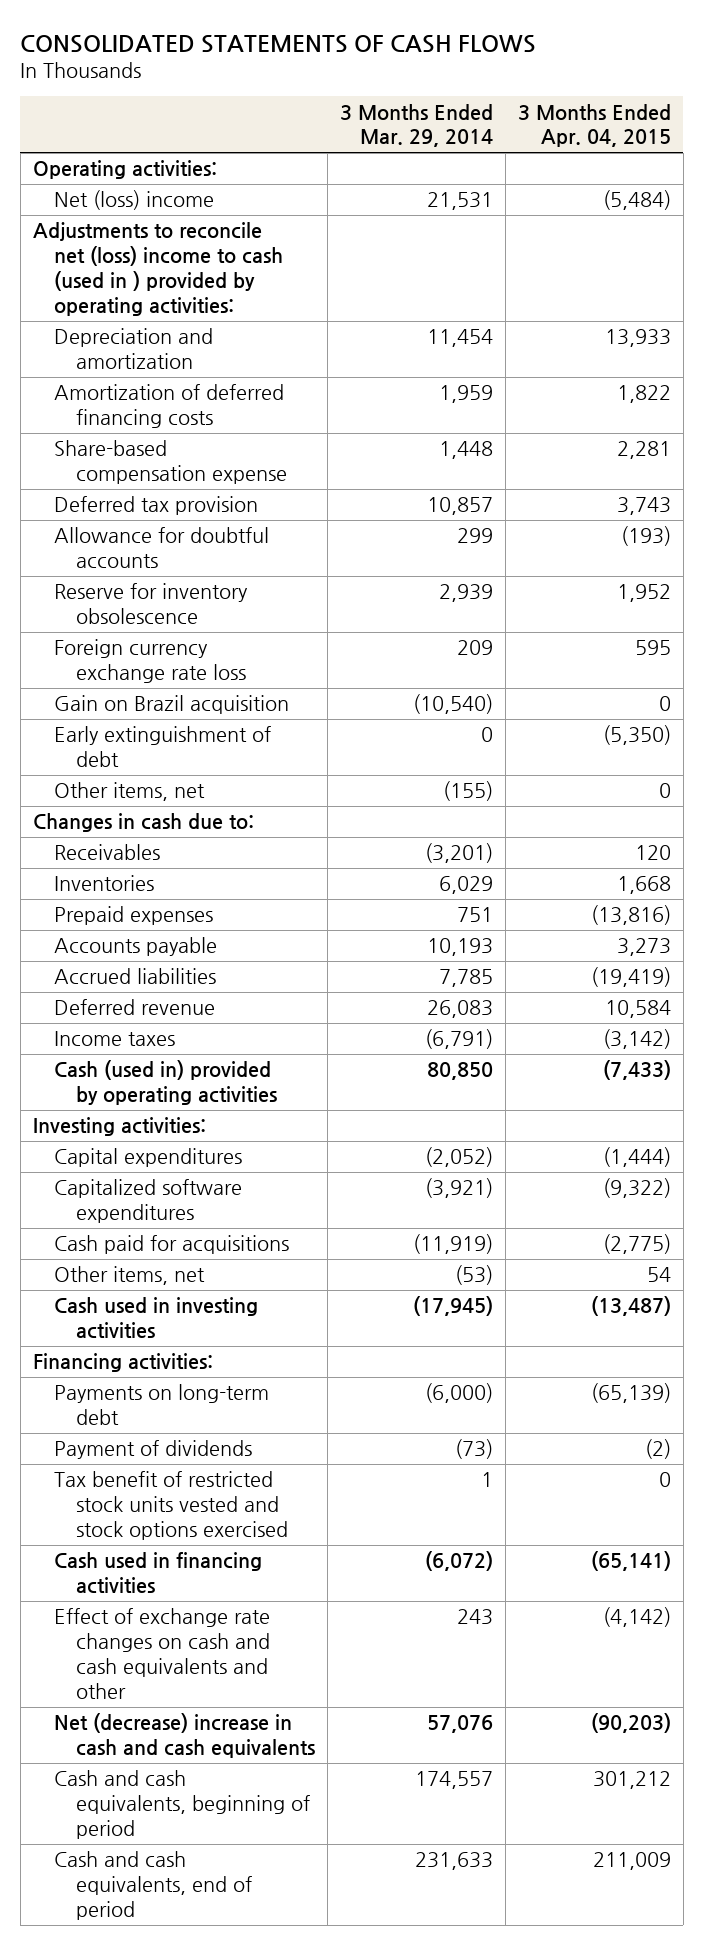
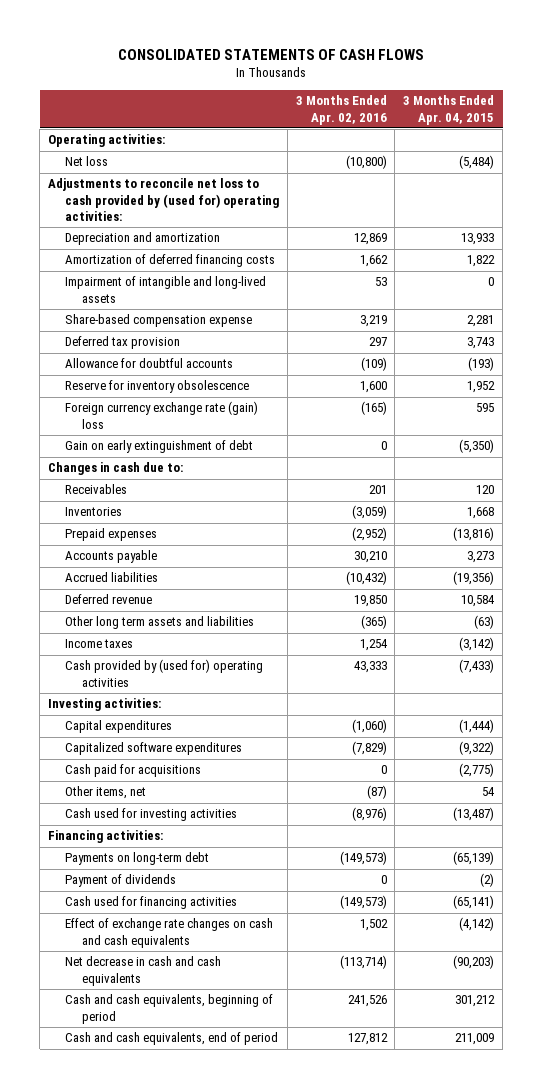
- | 3 Months Ended Mar. 29, 2014 | 3 Months Ended Apr. 04, 2015
+ | 3 Months Ended Apr. 02, 2016 | 3 Months Ended Apr. 04, 2015
- Net (loss) income | 21,531 | (5,484)
- Adjustments to reconcile net (loss) income to cash (used in ) provided by operating activities:
+ Net loss | (10,800) | (5,484)
+ Adjustments to reconcile net loss to cash provided by (used for) operating activities:
+ Impairment of intangible and long-lived assets | 53 | 0
- Foreign currency exchange rate loss | 209 | 595
- Gain on Brazil acquisition | (10,540) | 0
- Early extinguishment of debt | 0 | (5,350)
- Other items, net | (155) | 0
+ Foreign currency exchange rate (gain) loss | (165) | 595
+ Gain on early extinguishment of debt | 0 | (5,350)
- Accrued liabilities | 7,785 | (19,419)
+ Accrued liabilities | (10,432) | (19,356)
+ Other long term assets and liabilities | (365) | (63)
- Cash (used in) provided by operating activities | 80,850 | (7,433)
+ Cash provided by (used for) operating activities | 43,333 | (7,433)
- Cash used in investing activities | (17,945) | (13,487)
+ Cash used for investing activities | (8,976) | (13,487)
- Tax benefit of restricted stock units vested and stock options exercised | 1 | 0
- Cash used in financing activities | (6,072) | (65,141)
- Effect of exchange rate changes on cash and cash equivalents and other | 243 | (4,142)
- Net (decrease) increase in cash and cash equivalents | 57,076 | (90,203)
+ Cash used for financing activities | (149,573) | (65,141)
+ Effect of exchange rate changes on cash and cash equivalents | 1,502 | (4,142)
+ Net decrease in cash and cash equivalents | (113,714) | (90,203)

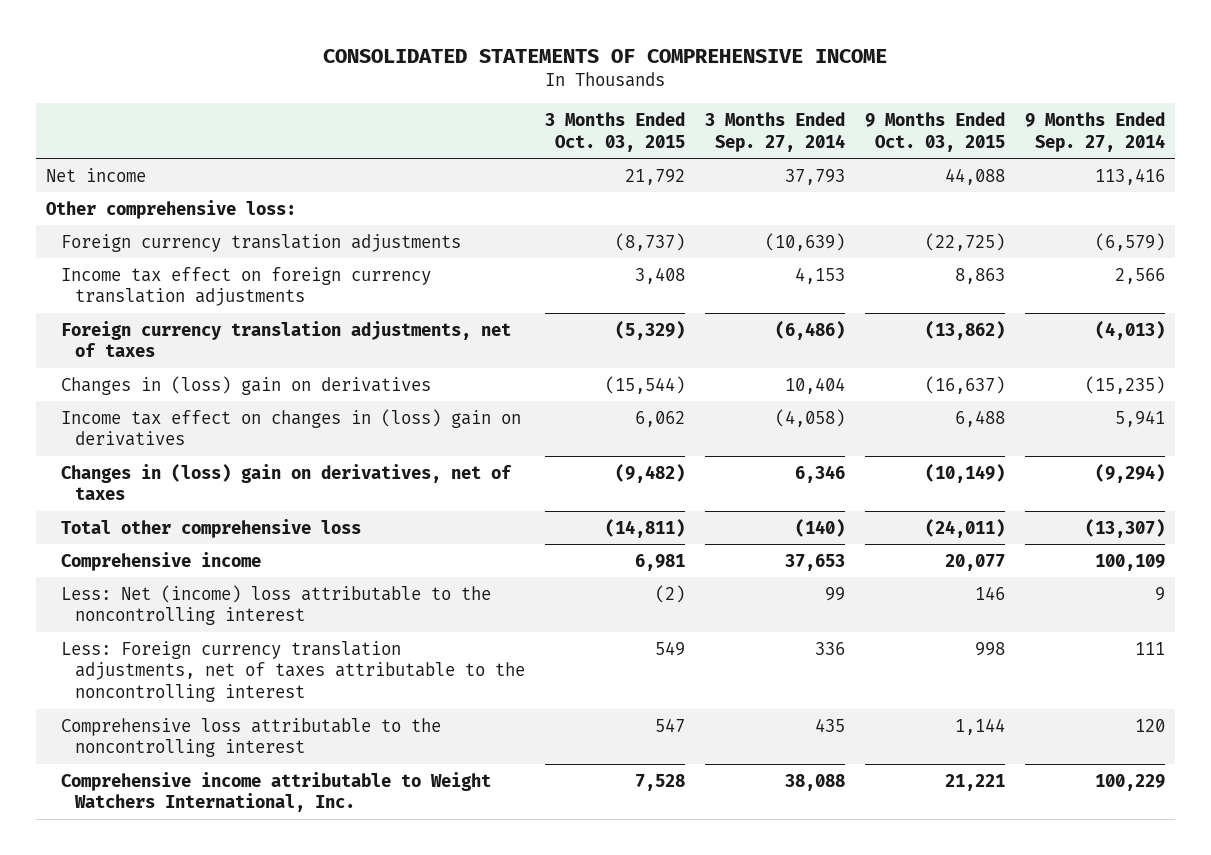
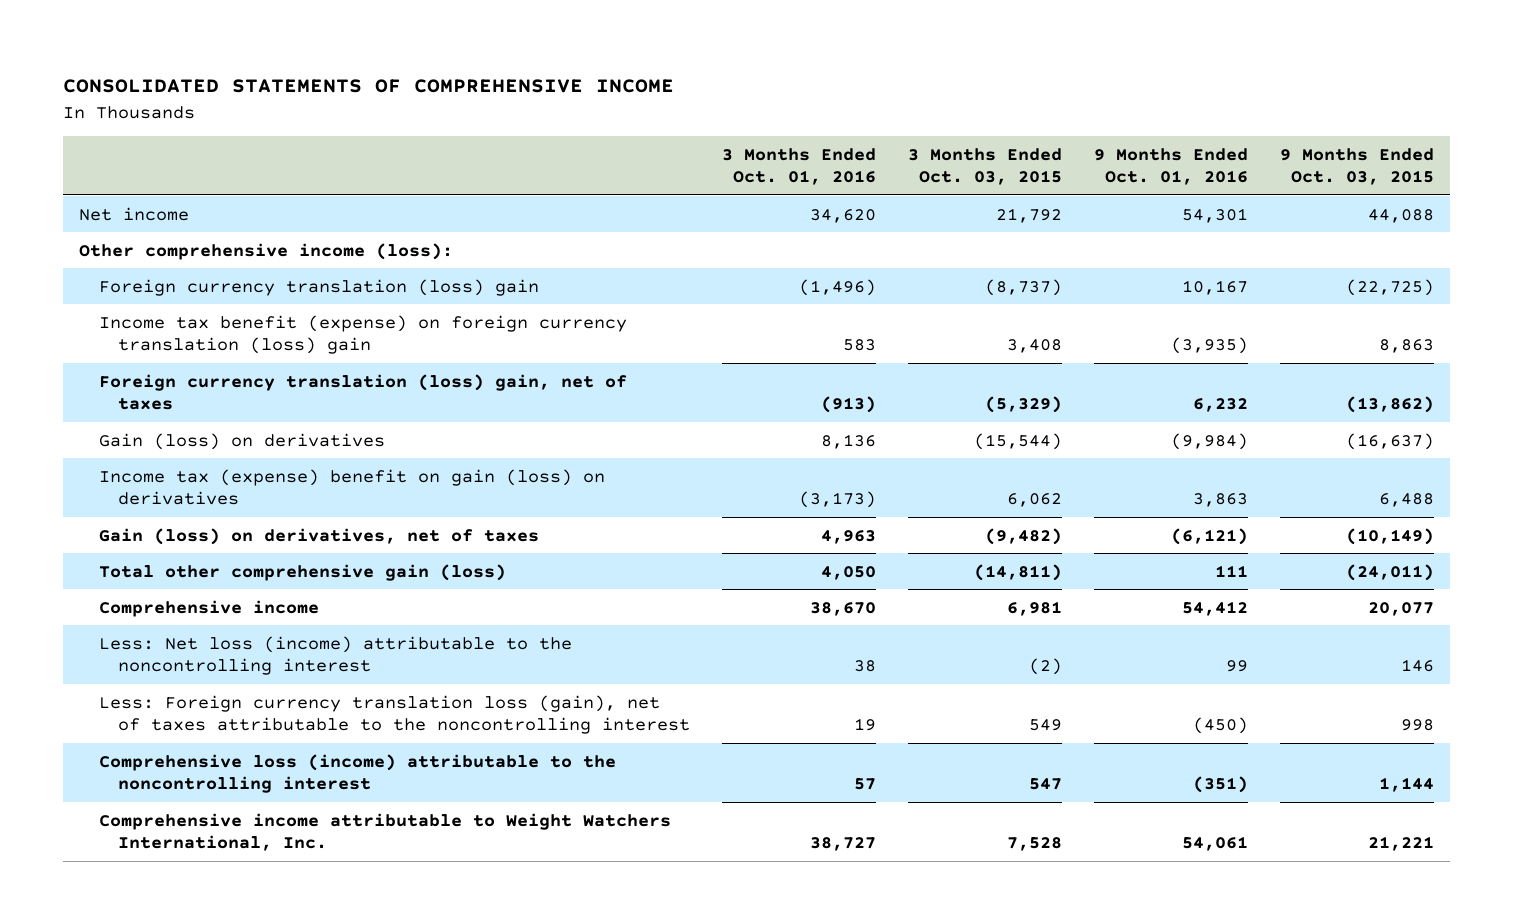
- | 3 Months Ended Oct. 03, 2015 | 3 Months Ended Sep. 27, 2014 | 9 Months Ended Oct. 03, 2015 | 9 Months Ended Sep. 27, 2014
+ | 3 Months Ended Oct. 01, 2016 | 3 Months Ended Oct. 03, 2015 | 9 Months Ended Oct. 01, 2016 | 9 Months Ended Oct. 03, 2015
- Other comprehensive loss:
- Foreign currency translation adjustments | (8,737) | (10,639) | (22,725) | (6,579)
- Income tax effect on foreign currency translation adjustments | 3,408 | 4,153 | 8,863 | 2,566
- Foreign currency translation adjustments, net of taxes | (5,329) | (6,486) | (13,862) | (4,013)
- Changes in (loss) gain on derivatives | (15,544) | 10,404 | (16,637) | (15,235)
- Income tax effect on changes in (loss) gain on derivatives | 6,062 | (4,058) | 6,488 | 5,941
- Changes in (loss) gain on derivatives, net of taxes | (9,482) | 6,346 | (10,149) | (9,294)
- Total other comprehensive loss | (14,811) | (140) | (24,011) | (13,307)
+ Other comprehensive income (loss):
+ Foreign currency translation (loss) gain | (1,496) | (8,737) | 10,167 | (22,725)
+ Income tax benefit (expense) on foreign currency translation (loss) gain | 583 | 3,408 | (3,935) | 8,863
+ Foreign currency translation (loss) gain, net of taxes | (913) | (5,329) | 6,232 | (13,862)
+ Gain (loss) on derivatives | 8,136 | (15,544) | (9,984) | (16,637)
+ Income tax (expense) benefit on gain (loss) on derivatives | (3,173) | 6,062 | 3,863 | 6,488
+ Gain (loss) on derivatives, net of taxes | 4,963 | (9,482) | (6,121) | (10,149)
+ Total other comprehensive gain (loss) | 4,050 | (14,811) | 111 | (24,011)
- Less: Net (income) loss attributable to the noncontrolling interest | (2) | 99 | 146 | 9
- Less: Foreign currency translation adjustments, net of taxes attributable to the noncontrolling interest | 549 | 336 | 998 | 111
- Comprehensive loss attributable to the noncontrolling interest | 547 | 435 | 1,144 | 120
+ Less: Net loss (income) attributable to the noncontrolling interest | 38 | (2) | 99 | 146
+ Less: Foreign currency translation loss (gain), net of taxes attributable to the noncontrolling interest | 19 | 549 | (450) | 998
+ Comprehensive loss (income) attributable to the noncontrolling interest | 57 | 547 | (351) | 1,144

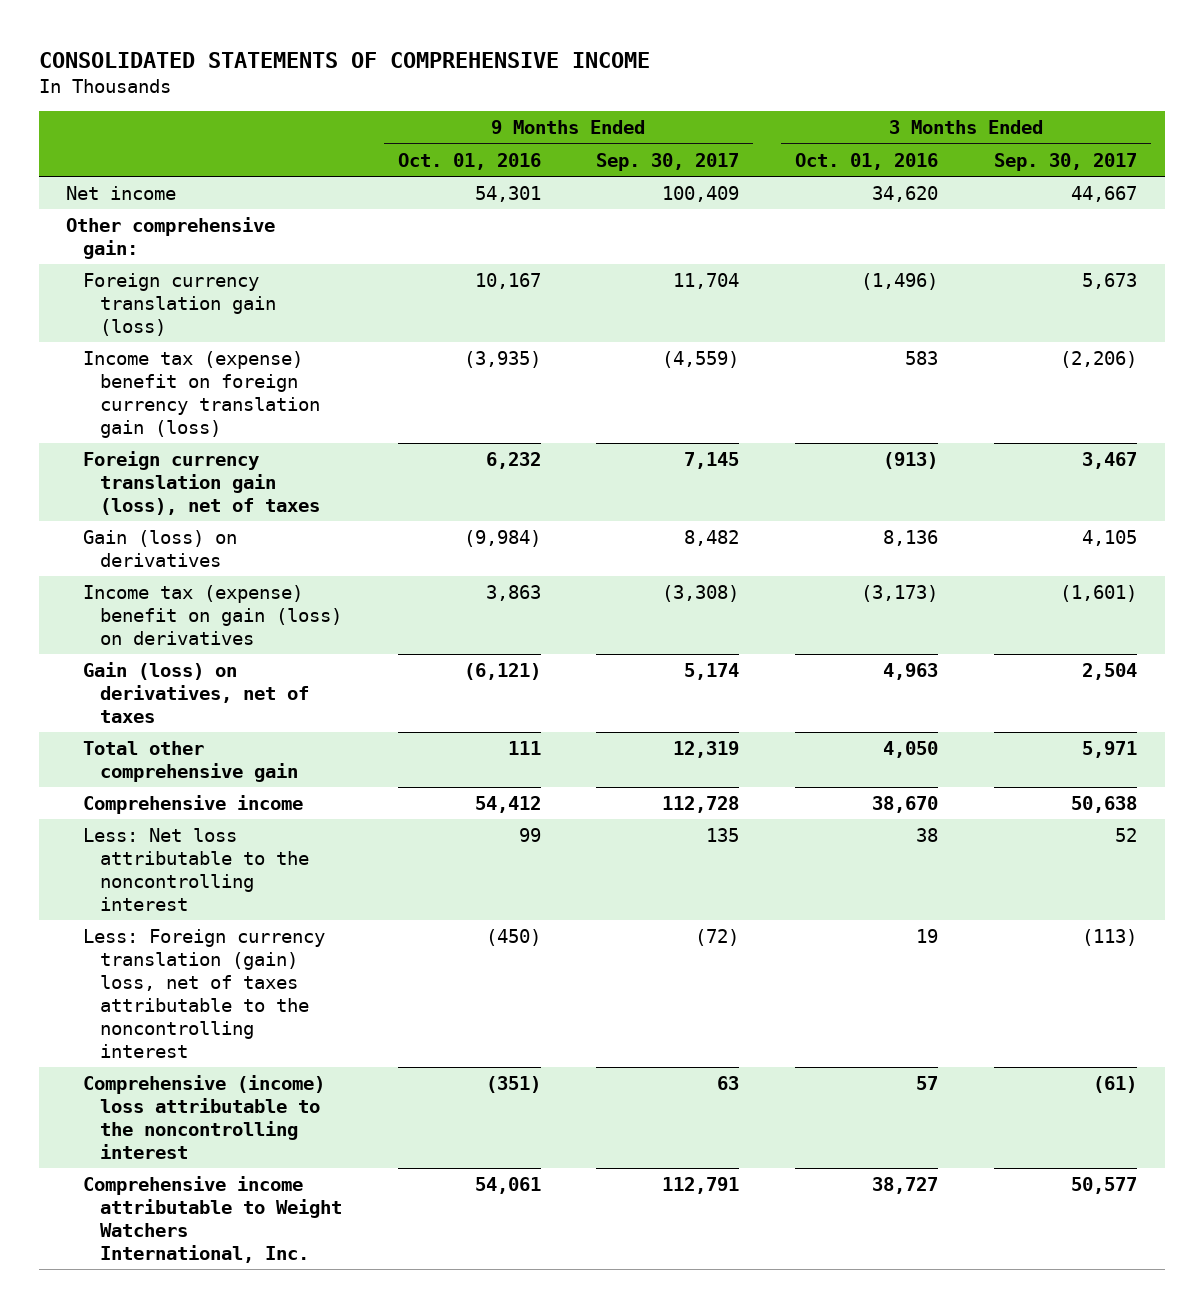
- | 3 Months Ended Oct. 01, 2016 | 3 Months Ended Oct. 03, 2015 | 9 Months Ended Oct. 01, 2016 | 9 Months Ended Oct. 03, 2015
+ | 9 Months Ended Oct. 01, 2016 | 9 Months Ended Sep. 30, 2017 | 3 Months Ended Oct. 01, 2016 | 3 Months Ended Sep. 30, 2017
- Other comprehensive income (loss):
- Foreign currency translation (loss) gain | (1,496) | (8,737) | 10,167 | (22,725)
- Income tax benefit (expense) on foreign currency translation (loss) gain | 583 | 3,408 | (3,935) | 8,863
- Foreign currency translation (loss) gain, net of taxes | (913) | (5,329) | 6,232 | (13,862)
+ Other comprehensive gain:
+ Foreign currency translation gain (loss) | 10,167 | 11,704 | (1,496) | 5,673
+ Income tax (expense) benefit on foreign currency translation gain (loss) | (3,935) | (4,559) | 583 | (2,206)
+ Foreign currency translation gain (loss), net of taxes | 6,232 | 7,145 | (913) | 3,467
- Total other comprehensive gain (loss) | 4,050 | (14,811) | 111 | (24,011)
+ Total other comprehensive gain | 111 | 12,319 | 4,050 | 5,971
- Less: Net loss (income) attributable to the noncontrolling interest | 38 | (2) | 99 | 146
- Less: Foreign currency translation loss (gain), net of taxes attributable to the noncontrolling interest | 19 | 549 | (450) | 998
- Comprehensive loss (income) attributable to the noncontrolling interest | 57 | 547 | (351) | 1,144
+ Less: Net loss attributable to the noncontrolling interest | 99 | 135 | 38 | 52
+ Less: Foreign currency translation (gain) loss, net of taxes attributable to the noncontrolling interest | (450) | (72) | 19 | (113)
+ Comprehensive (income) loss attributable to the noncontrolling interest | (351) | 63 | 57 | (61)

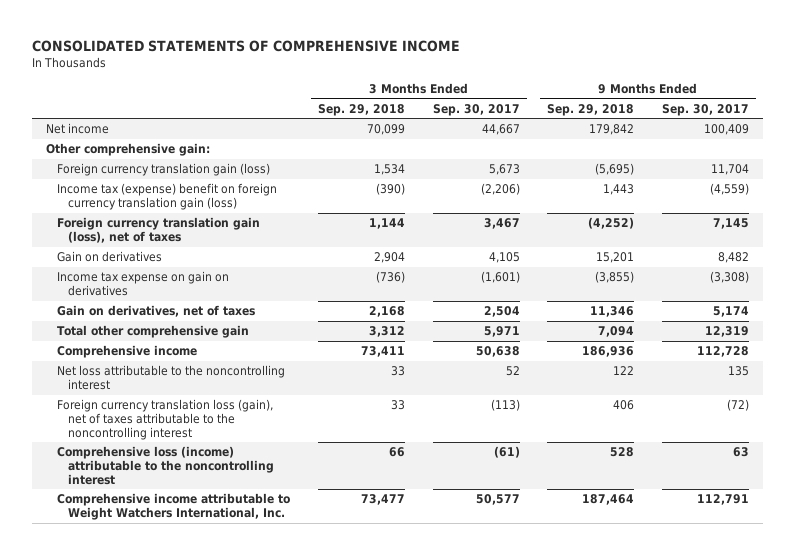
- | 9 Months Ended Oct. 01, 2016 | 9 Months Ended Sep. 30, 2017 | 3 Months Ended Oct. 01, 2016 | 3 Months Ended Sep. 30, 2017
+ | 3 Months Ended Sep. 29, 2018 | 3 Months Ended Sep. 30, 2017 | 9 Months Ended Sep. 29, 2018 | 9 Months Ended Sep. 30, 2017
- Gain (loss) on derivatives | (9,984) | 8,482 | 8,136 | 4,105
- Income tax (expense) benefit on gain (loss) on derivatives | 3,863 | (3,308) | (3,173) | (1,601)
- Gain (loss) on derivatives, net of taxes | (6,121) | 5,174 | 4,963 | 2,504
+ Gain on derivatives | 2,904 | 4,105 | 15,201 | 8,482
+ Income tax expense on gain on derivatives | (736) | (1,601) | (3,855) | (3,308)
+ Gain on derivatives, net of taxes | 2,168 | 2,504 | 11,346 | 5,174
- Less: Net loss attributable to the noncontrolling interest | 99 | 135 | 38 | 52
- Less: Foreign currency translation (gain) loss, net of taxes attributable to the noncontrolling interest | (450) | (72) | 19 | (113)
- Comprehensive (income) loss attributable to the noncontrolling interest | (351) | 63 | 57 | (61)
+ Net loss attributable to the noncontrolling interest | 33 | 52 | 122 | 135
+ Foreign currency translation loss (gain), net of taxes attributable to the noncontrolling interest | 33 | (113) | 406 | (72)
+ Comprehensive loss (income) attributable to the noncontrolling interest | 66 | (61) | 528 | 63

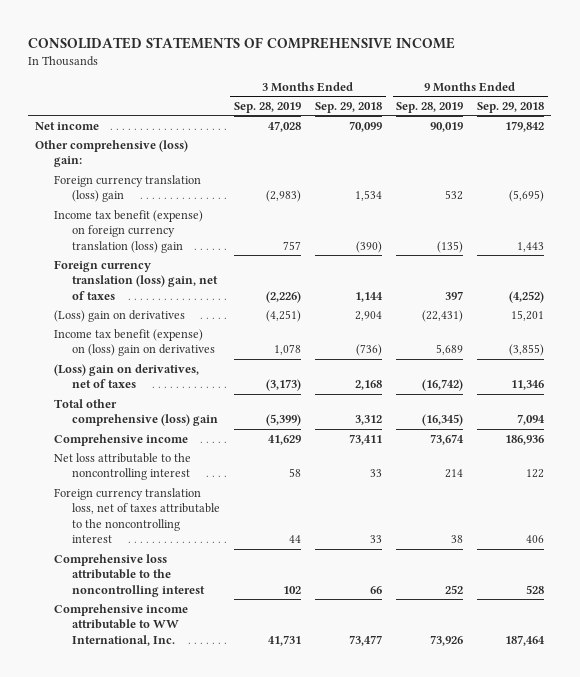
- | 3 Months Ended Sep. 29, 2018 | 3 Months Ended Sep. 30, 2017 | 9 Months Ended Sep. 29, 2018 | 9 Months Ended Sep. 30, 2017
+ | 3 Months Ended Sep. 28, 2019 | 3 Months Ended Sep. 29, 2018 | 9 Months Ended Sep. 28, 2019 | 9 Months Ended Sep. 29, 2018
- Other comprehensive gain:
- Foreign currency translation gain (loss) | 1,534 | 5,673 | (5,695) | 11,704
- Income tax (expense) benefit on foreign currency translation gain (loss) | (390) | (2,206) | 1,443 | (4,559)
- Foreign currency translation gain (loss), net of taxes | 1,144 | 3,467 | (4,252) | 7,145
- Gain on derivatives | 2,904 | 4,105 | 15,201 | 8,482
- Income tax expense on gain on derivatives | (736) | (1,601) | (3,855) | (3,308)
- Gain on derivatives, net of taxes | 2,168 | 2,504 | 11,346 | 5,174
- Total other comprehensive gain | 3,312 | 5,971 | 7,094 | 12,319
+ Other comprehensive (loss) gain:
+ Foreign currency translation (loss) gain | (2,983) | 1,534 | 532 | (5,695)
+ Income tax benefit (expense) on foreign currency translation (loss) gain | 757 | (390) | (135) | 1,443
+ Foreign currency translation (loss) gain, net of taxes | (2,226) | 1,144 | 397 | (4,252)
+ (Loss) gain on derivatives | (4,251) | 2,904 | (22,431) | 15,201
+ Income tax benefit (expense) on (loss) gain on derivatives | 1,078 | (736) | 5,689 | (3,855)
+ (Loss) gain on derivatives, net of taxes | (3,173) | 2,168 | (16,742) | 11,346
+ Total other comprehensive (loss) gain | (5,399) | 3,312 | (16,345) | 7,094
- Foreign currency translation loss (gain), net of taxes attributable to the noncontrolling interest | 33 | (113) | 406 | (72)
- Comprehensive loss (income) attributable to the noncontrolling interest | 66 | (61) | 528 | 63
- Comprehensive income attributable to Weight Watchers International, Inc. | 73,477 | 50,577 | 187,464 | 112,791
+ Foreign currency translation loss, net of taxes attributable to the noncontrolling interest | 44 | 33 | 38 | 406
+ Comprehensive loss attributable to the noncontrolling interest | 102 | 66 | 252 | 528
+ Comprehensive income attributable to WW International, Inc. | 41,731 | 73,477 | 73,926 | 187,464

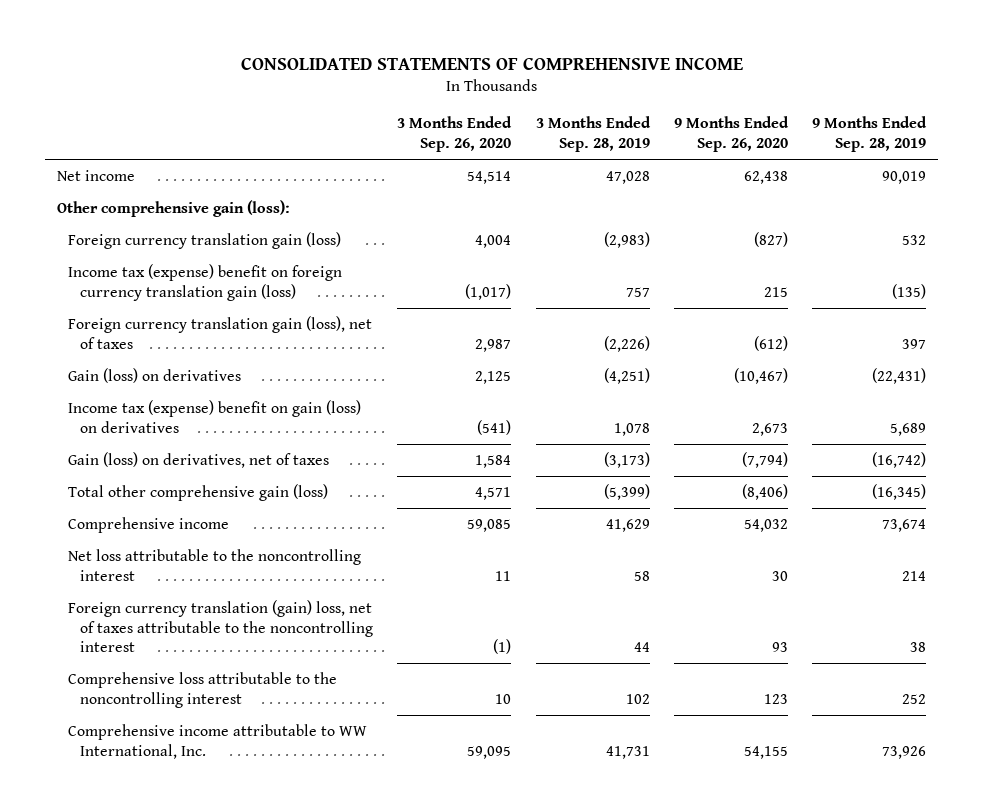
- | 3 Months Ended Sep. 28, 2019 | 3 Months Ended Sep. 29, 2018 | 9 Months Ended Sep. 28, 2019 | 9 Months Ended Sep. 29, 2018
+ | 3 Months Ended Sep. 26, 2020 | 3 Months Ended Sep. 28, 2019 | 9 Months Ended Sep. 26, 2020 | 9 Months Ended Sep. 28, 2019
- Other comprehensive (loss) gain:
- Foreign currency translation (loss) gain | (2,983) | 1,534 | 532 | (5,695)
- Income tax benefit (expense) on foreign currency translation (loss) gain | 757 | (390) | (135) | 1,443
- Foreign currency translation (loss) gain, net of taxes | (2,226) | 1,144 | 397 | (4,252)
- (Loss) gain on derivatives | (4,251) | 2,904 | (22,431) | 15,201
- Income tax benefit (expense) on (loss) gain on derivatives | 1,078 | (736) | 5,689 | (3,855)
- (Loss) gain on derivatives, net of taxes | (3,173) | 2,168 | (16,742) | 11,346
- Total other comprehensive (loss) gain | (5,399) | 3,312 | (16,345) | 7,094
+ Other comprehensive gain (loss):
+ Foreign currency translation gain (loss) | 4,004 | (2,983) | (827) | 532
+ Income tax (expense) benefit on foreign currency translation gain (loss) | (1,017) | 757 | 215 | (135)
+ Foreign currency translation gain (loss), net of taxes | 2,987 | (2,226) | (612) | 397
+ Gain (loss) on derivatives | 2,125 | (4,251) | (10,467) | (22,431)
+ Income tax (expense) benefit on gain (loss) on derivatives | (541) | 1,078 | 2,673 | 5,689
+ Gain (loss) on derivatives, net of taxes | 1,584 | (3,173) | (7,794) | (16,742)
+ Total other comprehensive gain (loss) | 4,571 | (5,399) | (8,406) | (16,345)
- Foreign currency translation loss, net of taxes attributable to the noncontrolling interest | 44 | 33 | 38 | 406
+ Foreign currency translation (gain) loss, net of taxes attributable to the noncontrolling interest | (1) | 44 | 93 | 38

